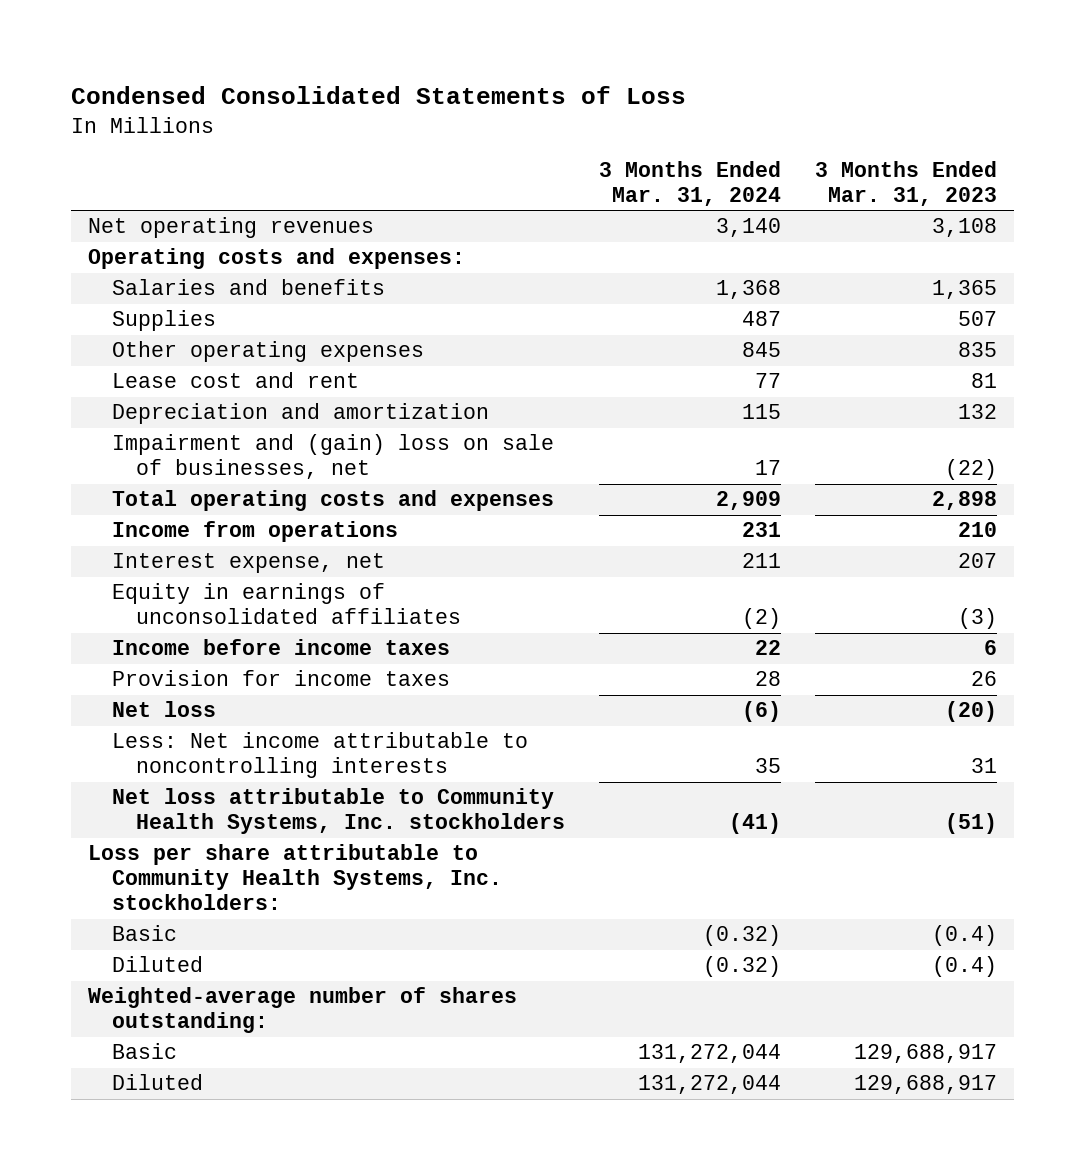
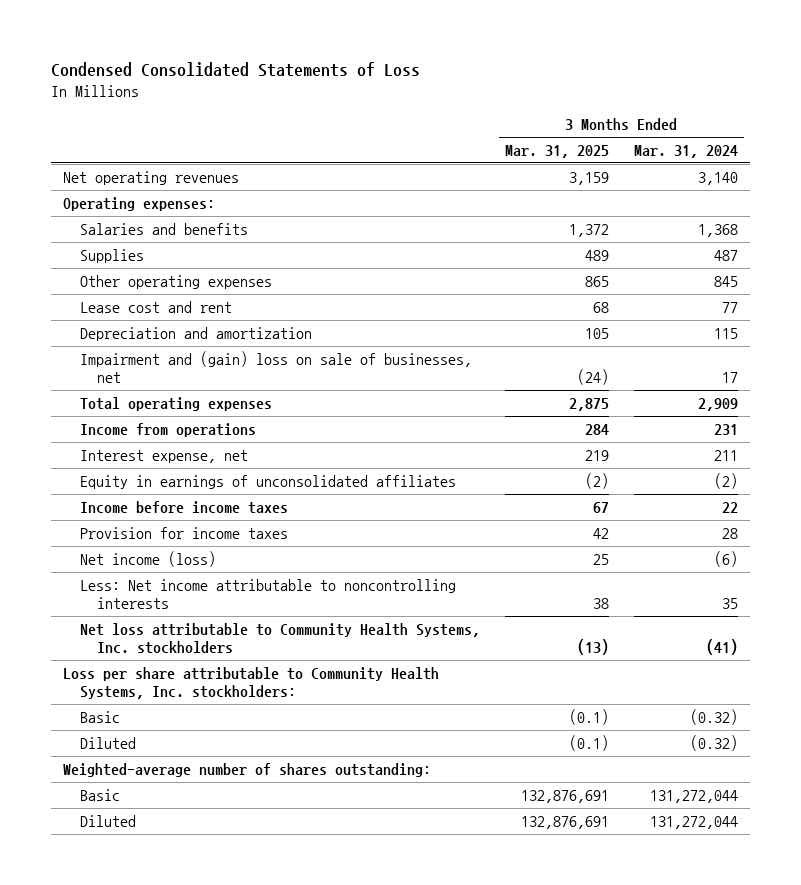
- | 3 Months Ended Mar. 31, 2024 | 3 Months Ended Mar. 31, 2023
+ | 3 Months Ended Mar. 31, 2025 | 3 Months Ended Mar. 31, 2024
- Operating costs and expenses:
+ Operating expenses:
- Total operating costs and expenses | 2,909 | 2,898
+ Total operating expenses | 2,875 | 2,909
- Net loss | (6) | (20)
+ Net income (loss) | 25 | (6)

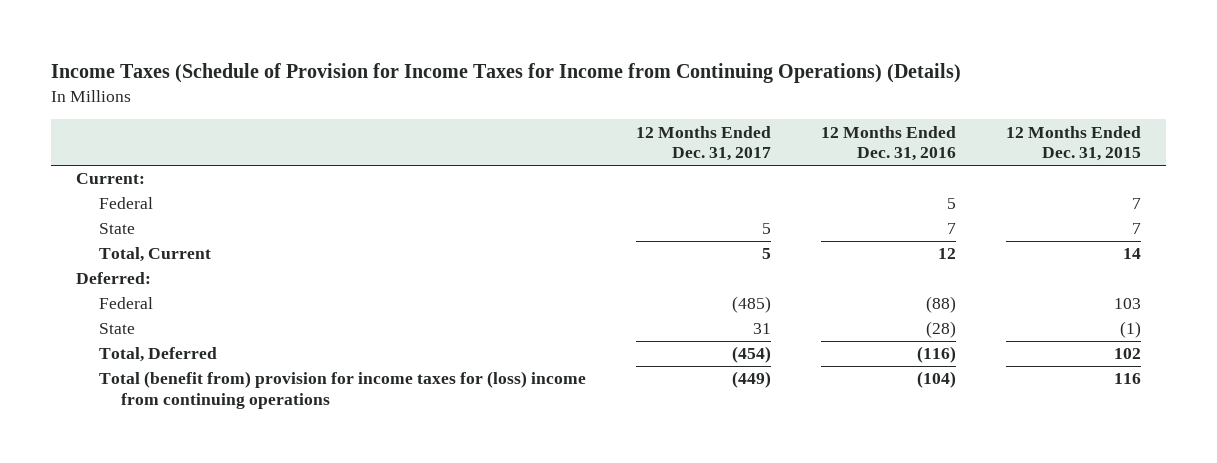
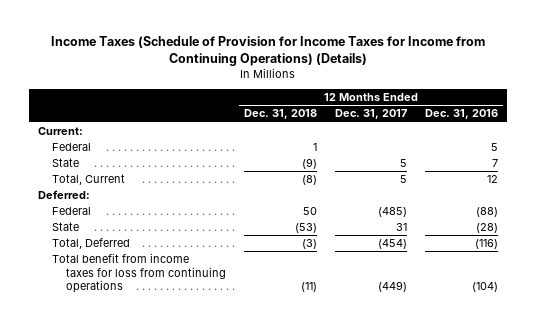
- | 12 Months Ended Dec. 31, 2017 | 12 Months Ended Dec. 31, 2016 | 12 Months Ended Dec. 31, 2015
+ | 12 Months Ended Dec. 31, 2018 | 12 Months Ended Dec. 31, 2017 | 12 Months Ended Dec. 31, 2016
- Total (benefit from) provision for income taxes for (loss) income from continuing operations | (449) | (104) | 116
+ Total benefit from income taxes for loss from continuing operations | (11) | (449) | (104)

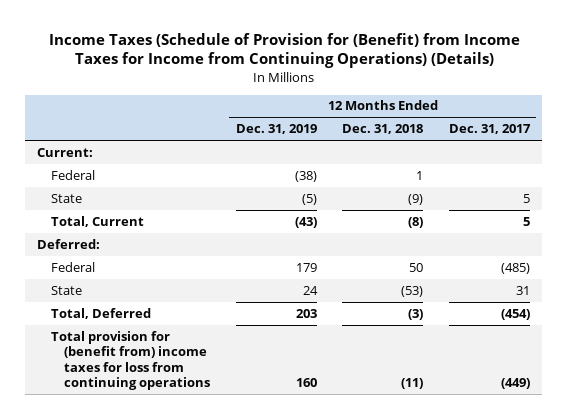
- Income Taxes (Schedule of Provision for Income Taxes for Income from Continuing Operations) (Details)
+ Income Taxes (Schedule of Provision for (Benefit) from Income Taxes for Income from Continuing Operations) (Details)
- | 12 Months Ended Dec. 31, 2018 | 12 Months Ended Dec. 31, 2017 | 12 Months Ended Dec. 31, 2016
+ | 12 Months Ended Dec. 31, 2019 | 12 Months Ended Dec. 31, 2018 | 12 Months Ended Dec. 31, 2017
- Total benefit from income taxes for loss from continuing operations | (11) | (449) | (104)
+ Total provision for (benefit from) income taxes for loss from continuing operations | 160 | (11) | (449)

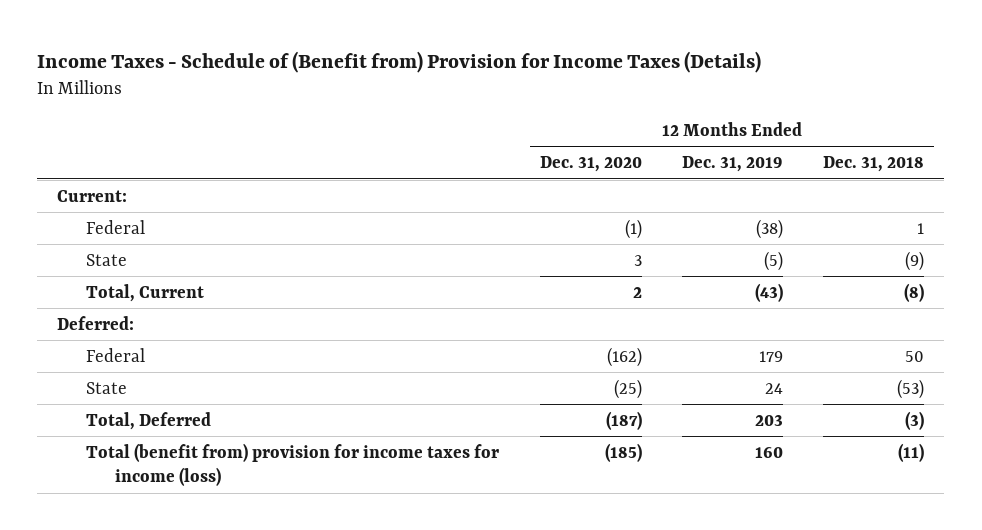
- Income Taxes (Schedule of Provision for (Benefit) from Income Taxes for Income from Continuing Operations) (Details)
+ Income Taxes - Schedule of (Benefit from) Provision for Income Taxes (Details)
- | 12 Months Ended Dec. 31, 2019 | 12 Months Ended Dec. 31, 2018 | 12 Months Ended Dec. 31, 2017
+ | 12 Months Ended Dec. 31, 2020 | 12 Months Ended Dec. 31, 2019 | 12 Months Ended Dec. 31, 2018
- Total provision for (benefit from) income taxes for loss from continuing operations | 160 | (11) | (449)
+ Total (benefit from) provision for income taxes for income (loss) | (185) | 160 | (11)

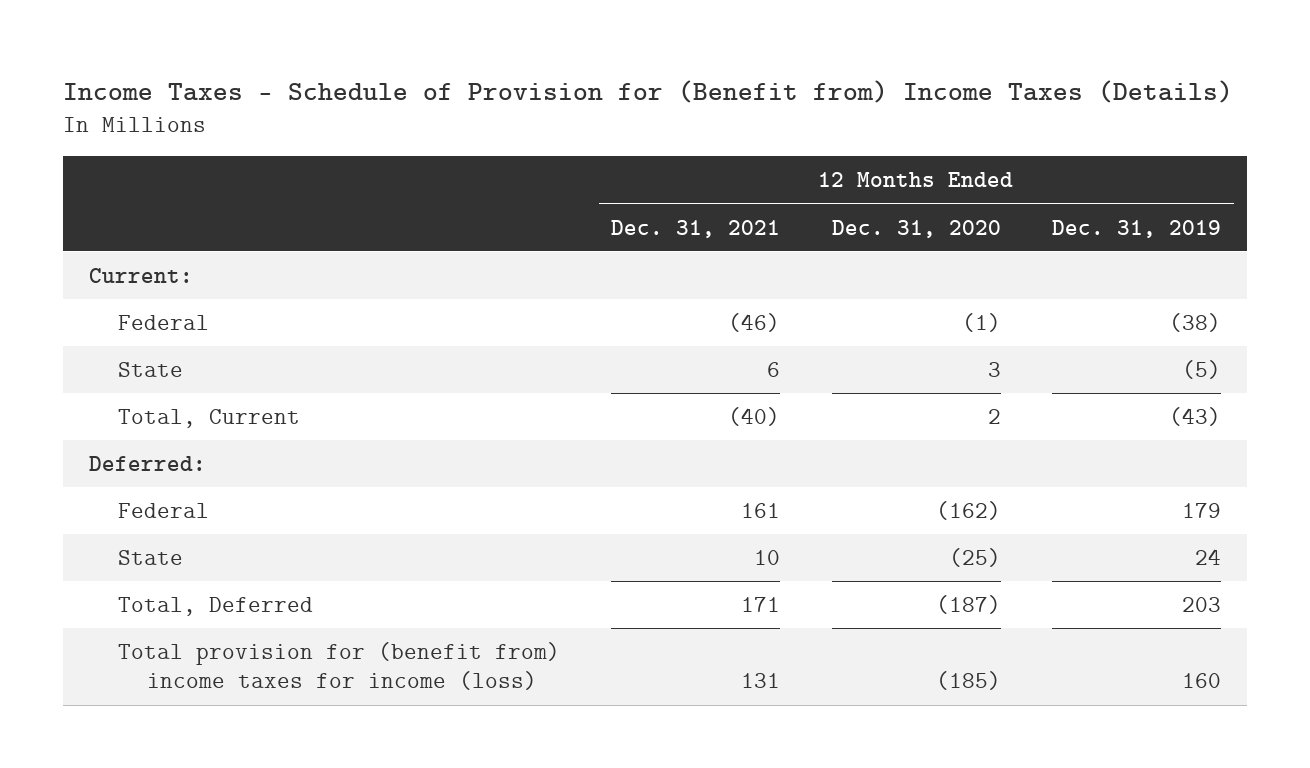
- Income Taxes - Schedule of (Benefit from) Provision for Income Taxes (Details)
+ Income Taxes - Schedule of Provision for (Benefit from) Income Taxes (Details)
- | 12 Months Ended Dec. 31, 2020 | 12 Months Ended Dec. 31, 2019 | 12 Months Ended Dec. 31, 2018
+ | 12 Months Ended Dec. 31, 2021 | 12 Months Ended Dec. 31, 2020 | 12 Months Ended Dec. 31, 2019
- Total (benefit from) provision for income taxes for income (loss) | (185) | 160 | (11)
+ Total provision for (benefit from) income taxes for income (loss) | 131 | (185) | 160

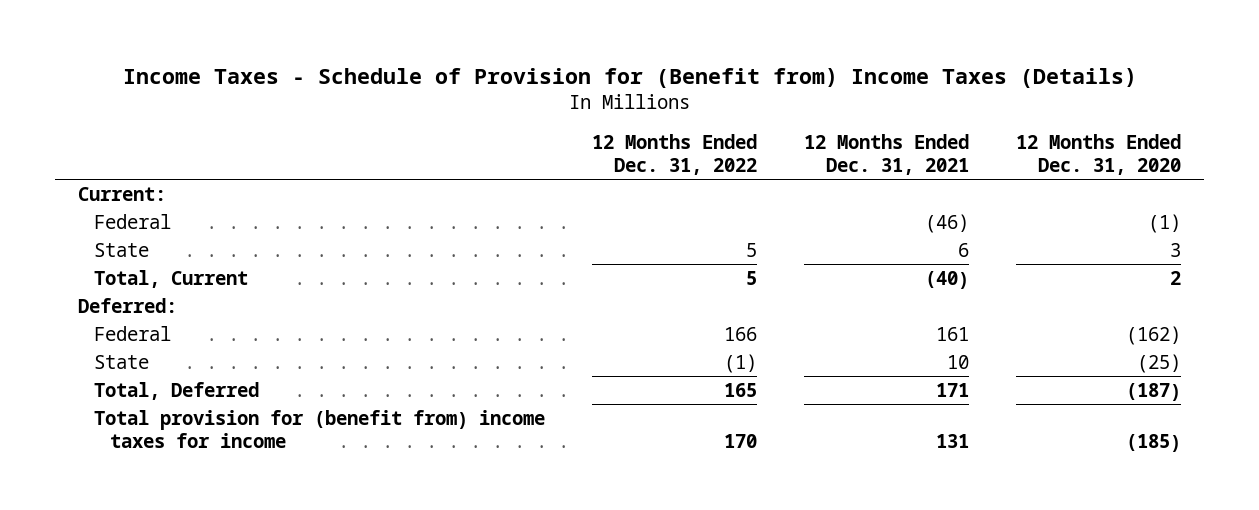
- | 12 Months Ended Dec. 31, 2021 | 12 Months Ended Dec. 31, 2020 | 12 Months Ended Dec. 31, 2019
+ | 12 Months Ended Dec. 31, 2022 | 12 Months Ended Dec. 31, 2021 | 12 Months Ended Dec. 31, 2020
- Total provision for (benefit from) income taxes for income (loss) | 131 | (185) | 160
+ Total provision for (benefit from) income taxes for income | 170 | 131 | (185)

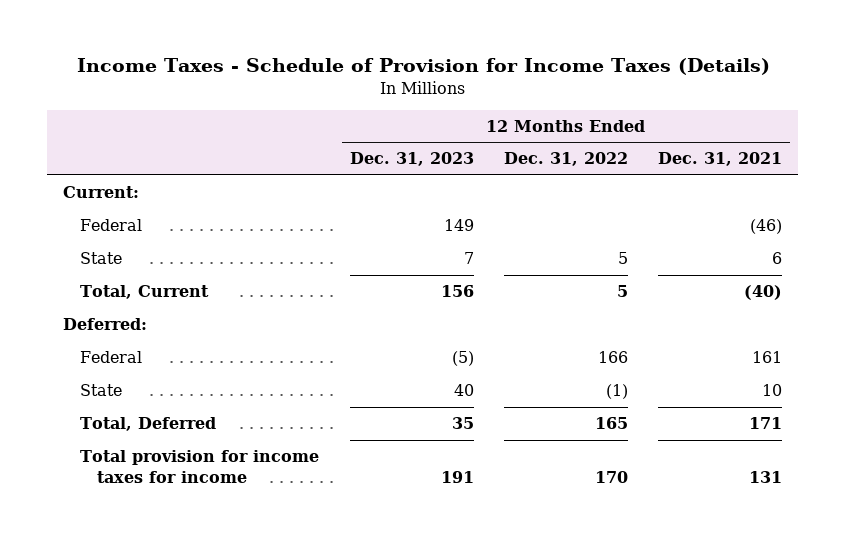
- Income Taxes - Schedule of Provision for (Benefit from) Income Taxes (Details)
+ Income Taxes - Schedule of Provision for Income Taxes (Details)
- | 12 Months Ended Dec. 31, 2022 | 12 Months Ended Dec. 31, 2021 | 12 Months Ended Dec. 31, 2020
+ | 12 Months Ended Dec. 31, 2023 | 12 Months Ended Dec. 31, 2022 | 12 Months Ended Dec. 31, 2021
- Total provision for (benefit from) income taxes for income | 170 | 131 | (185)
+ Total provision for income taxes for income | 191 | 170 | 131

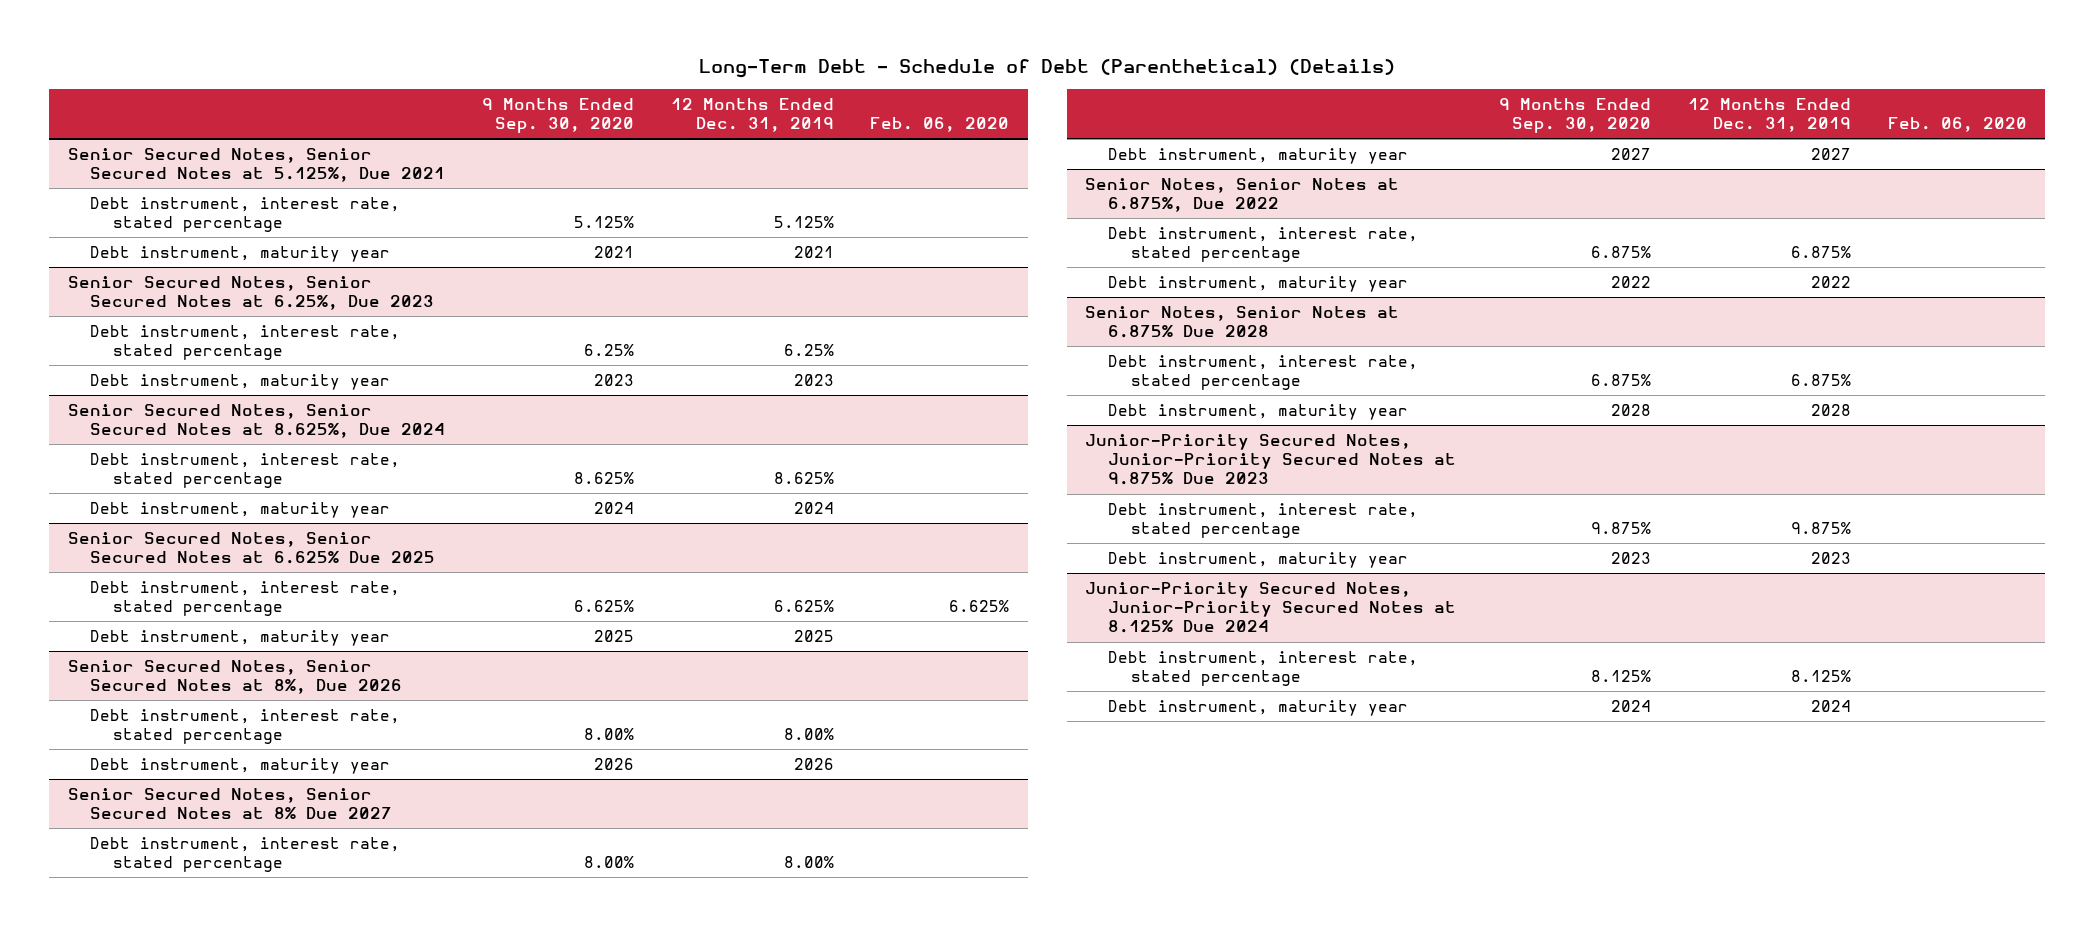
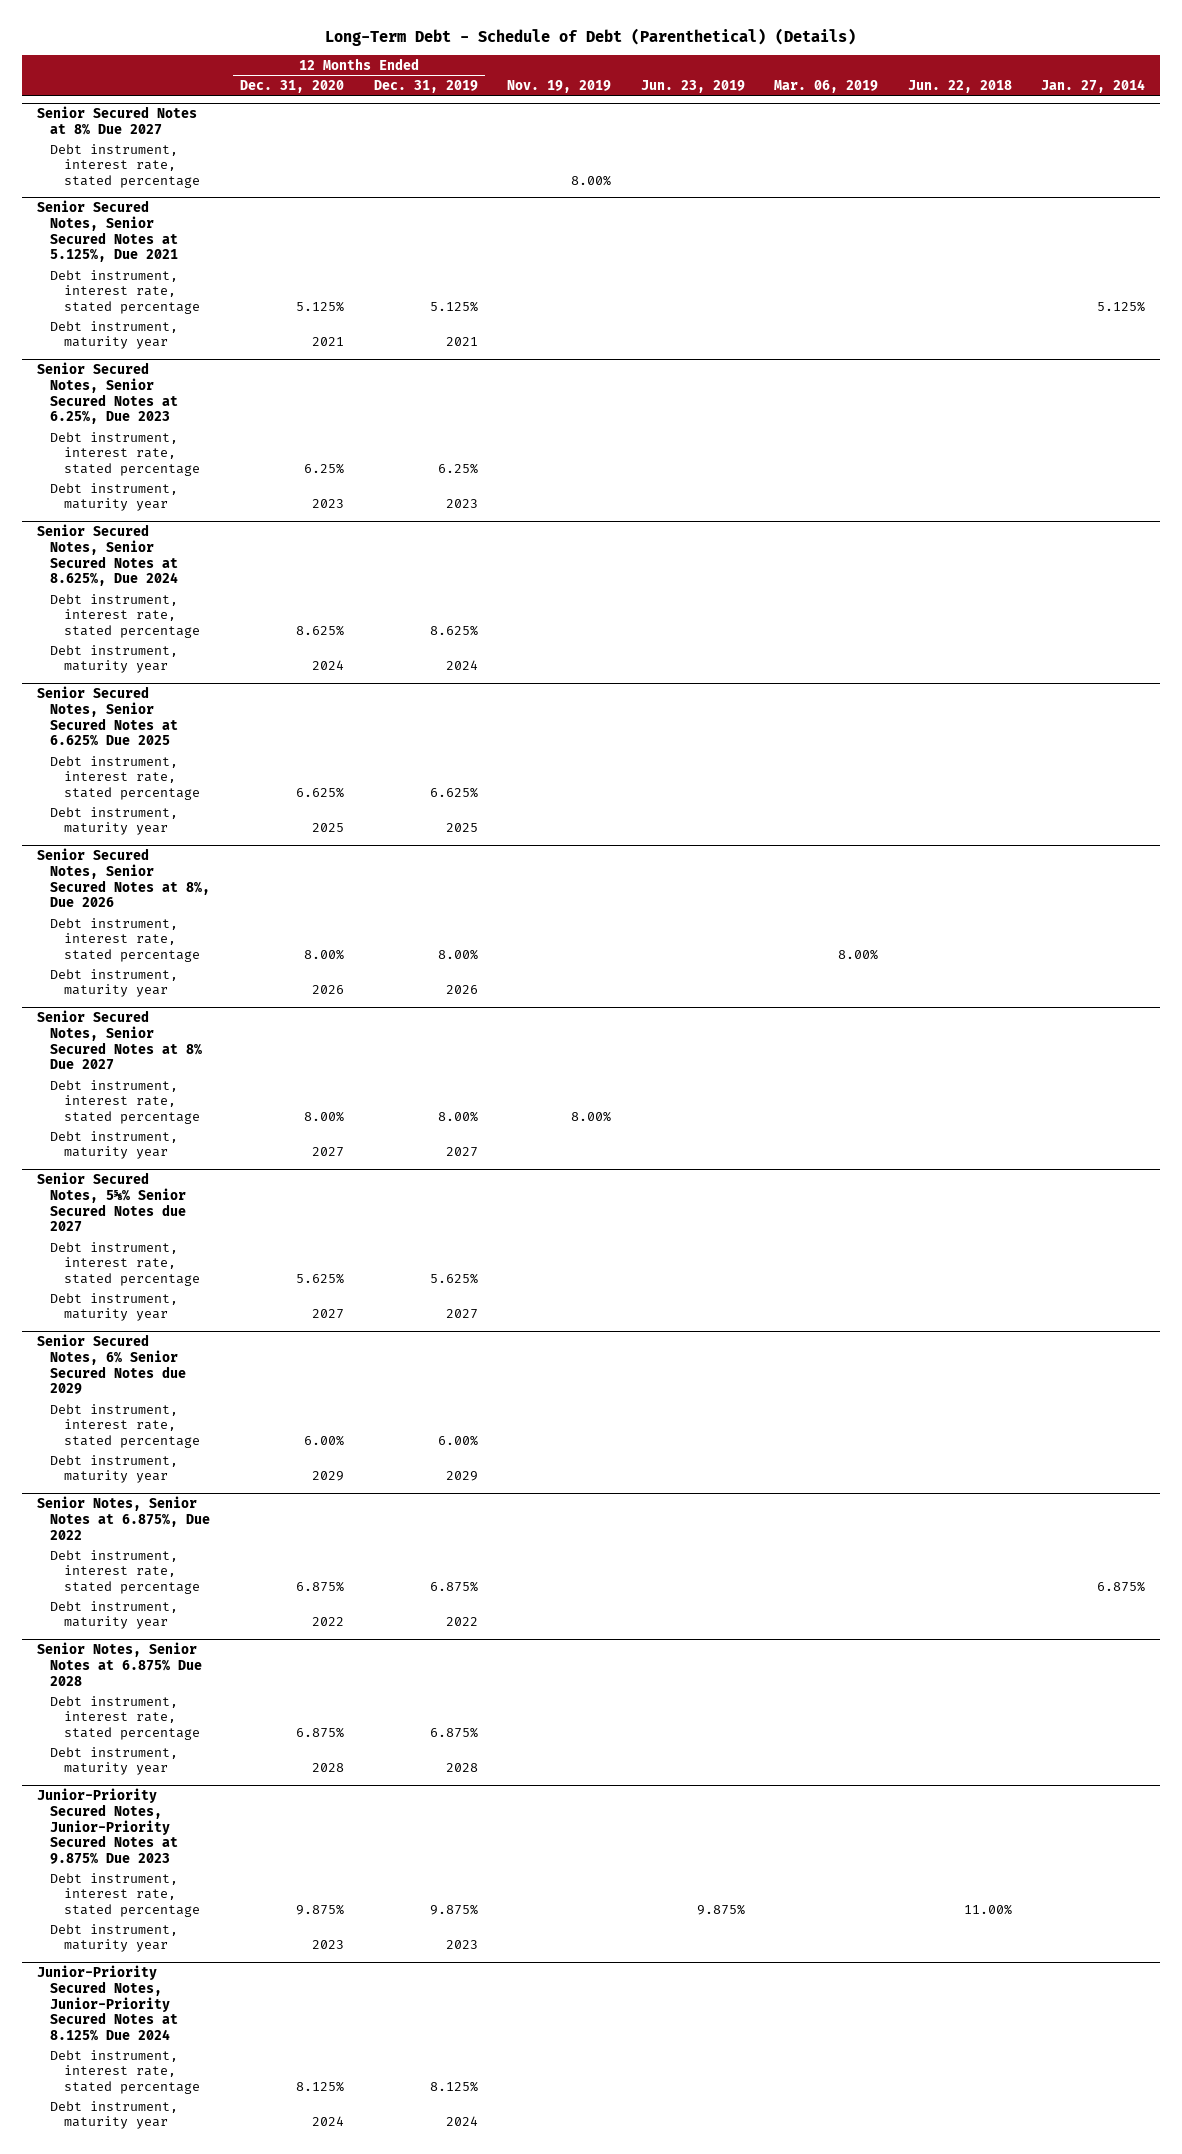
- | 9 Months Ended Sep. 30, 2020 | 12 Months Ended Dec. 31, 2019 | Feb. 06, 2020
+ | 12 Months Ended Dec. 31, 2020 | 12 Months Ended Dec. 31, 2019 | Nov. 19, 2019 | Jun. 23, 2019 | Mar. 06, 2019 | Jun. 22, 2018 | Jan. 27, 2014
+ Senior Secured Notes at 8% Due 2027
+ Debt instrument, interest rate, stated percentage | | | 8.00% | | | |
+ Senior Secured Notes, 5⅝% Senior Secured Notes due 2027
+ Debt instrument, interest rate, stated percentage | 5.625% | 5.625% | | | | |
+ Debt instrument, maturity year | 2027 | 2027 | | | | |
+ Senior Secured Notes, 6% Senior Secured Notes due 2029
+ Debt instrument, interest rate, stated percentage | 6.00% | 6.00% | | | | |
+ Debt instrument, maturity year | 2029 | 2029 | | | | |

